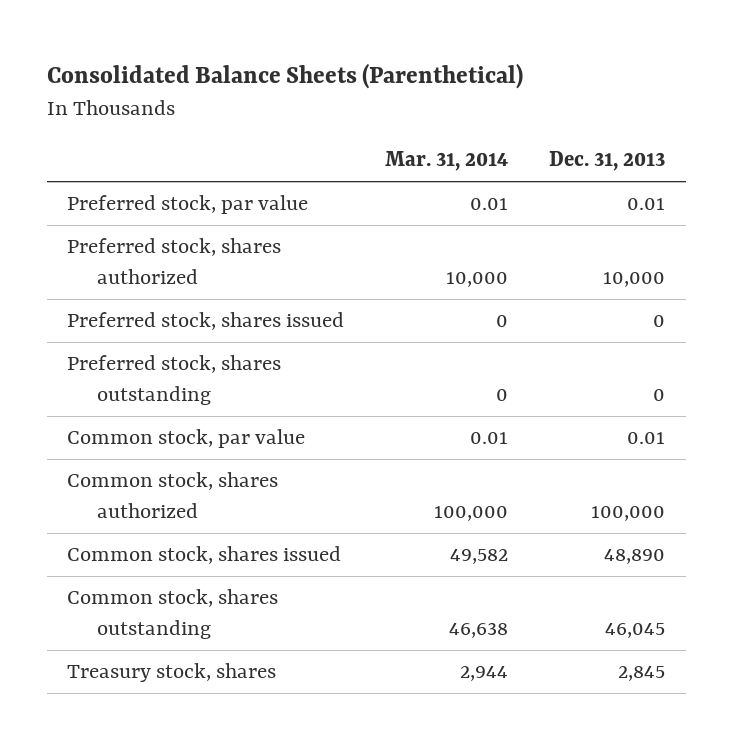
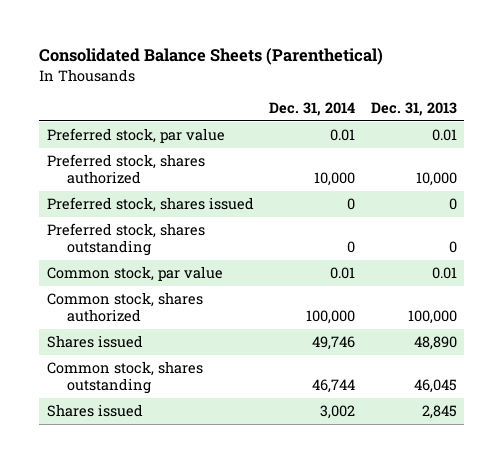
- | Mar. 31, 2014 | Dec. 31, 2013
+ | Dec. 31, 2014 | Dec. 31, 2013
- Common stock, shares issued | 49,582 | 48,890
+ Shares issued | 49,746 | 48,890
- Treasury stock, shares | 2,944 | 2,845
+ Shares issued | 3,002 | 2,845

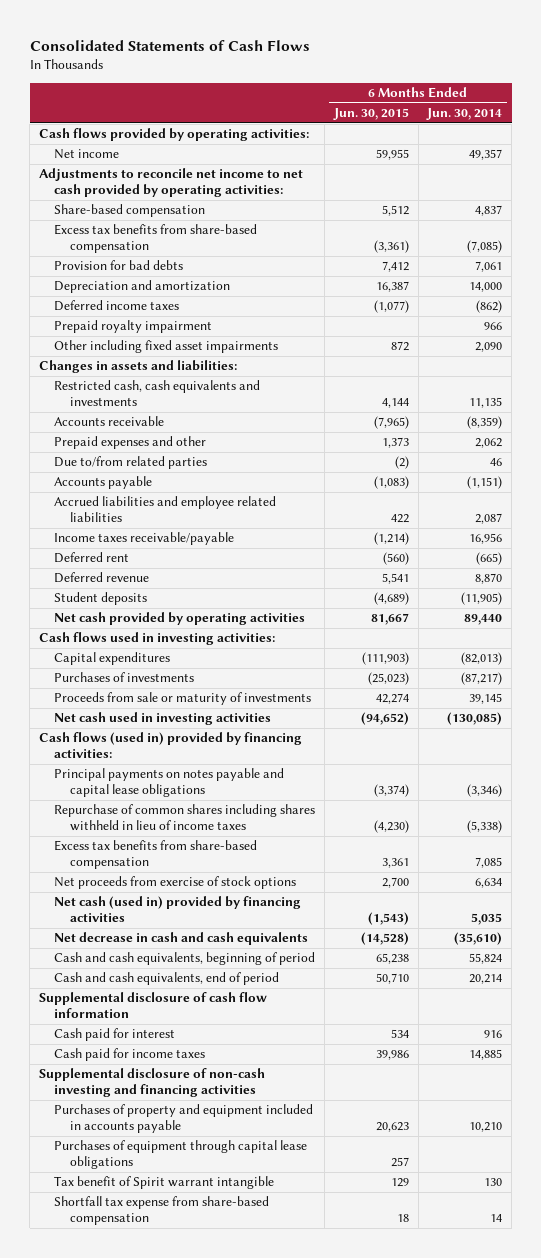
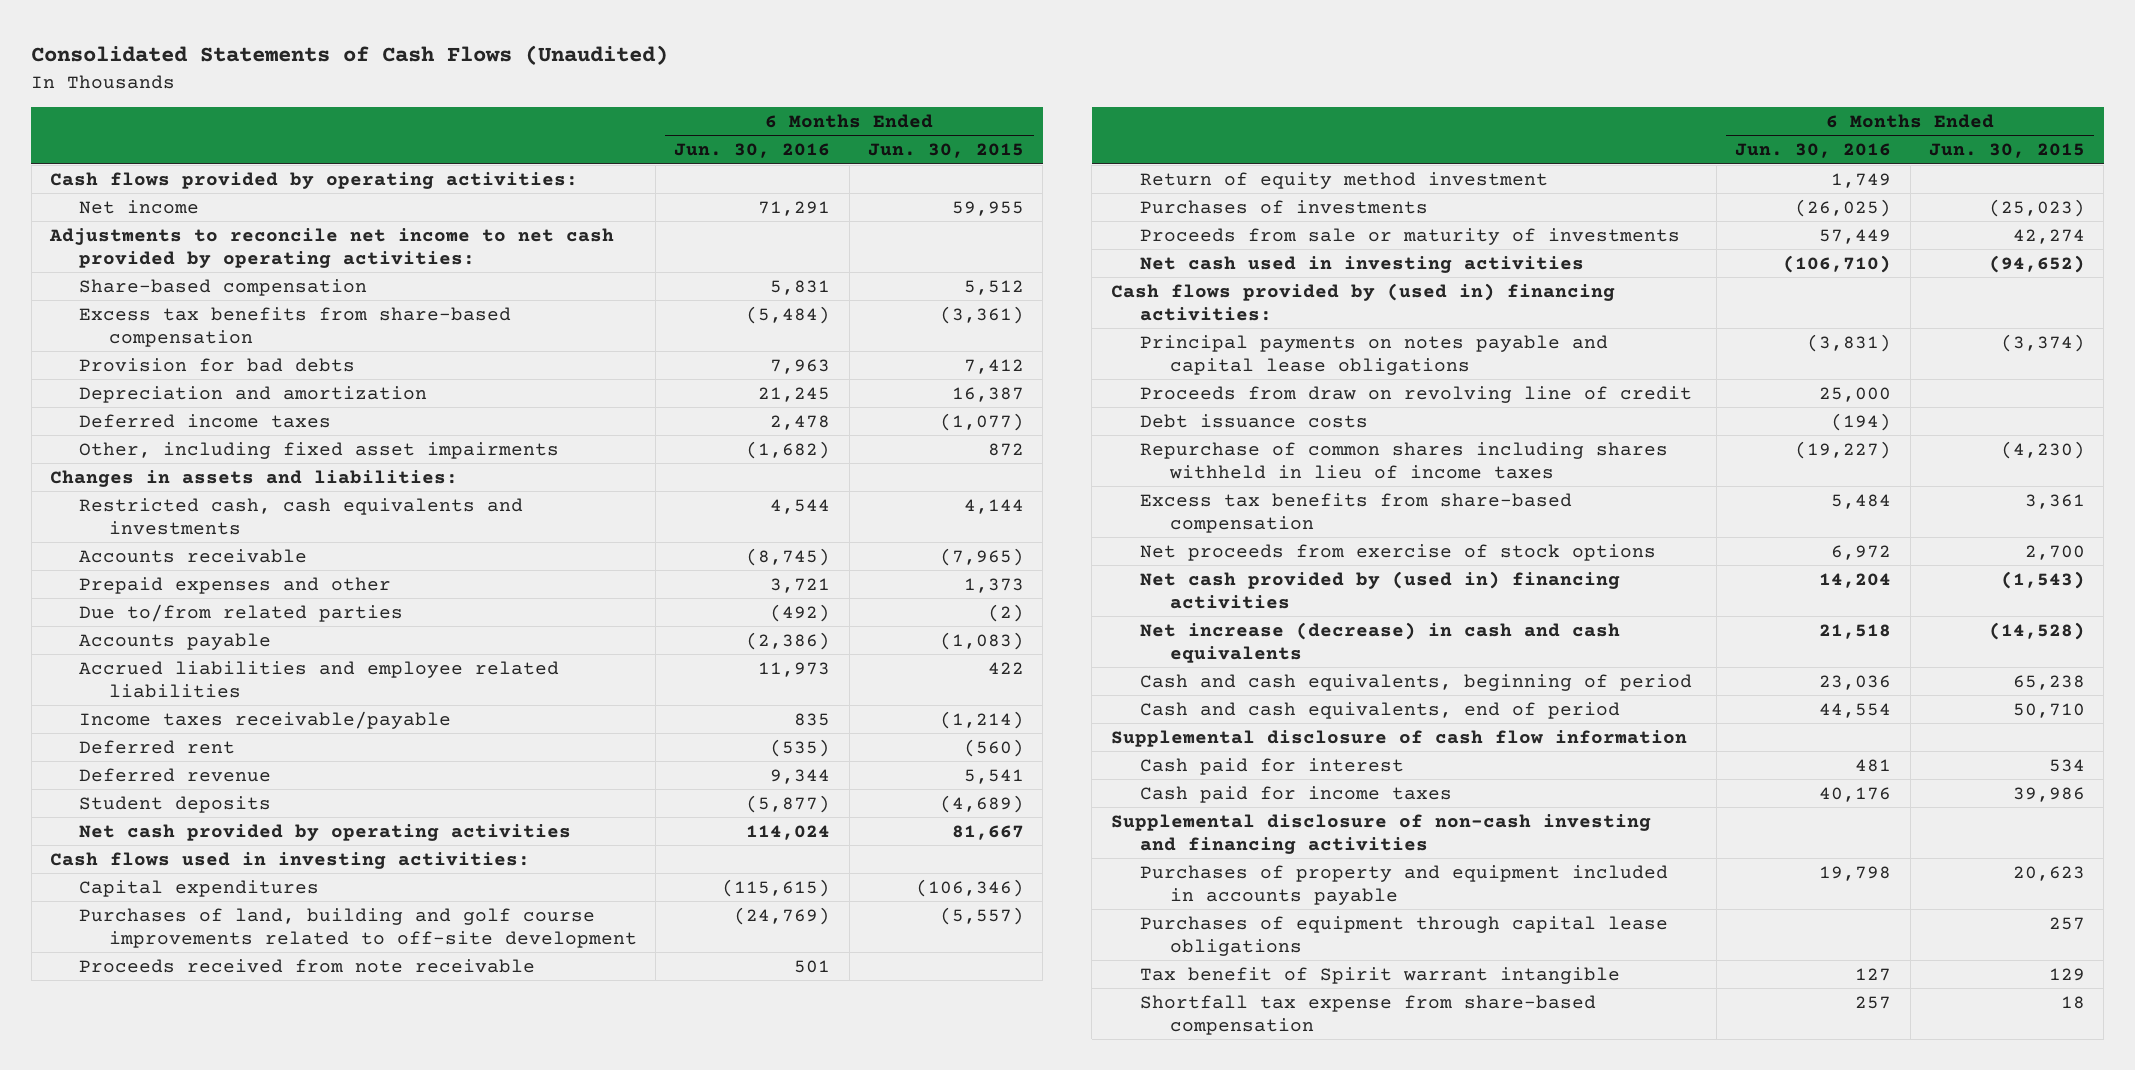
- Consolidated Statements of Cash Flows
+ Consolidated Statements of Cash Flows (Unaudited)
- | 6 Months Ended Jun. 30, 2015 | 6 Months Ended Jun. 30, 2014
+ | 6 Months Ended Jun. 30, 2016 | 6 Months Ended Jun. 30, 2015
- Prepaid royalty impairment | | 966
- Other including fixed asset impairments | 872 | 2,090
+ Other, including fixed asset impairments | (1,682) | 872
- Capital expenditures | (111,903) | (82,013)
+ Capital expenditures | (115,615) | (106,346)
+ Purchases of land, building and golf course improvements related to off-site development | (24,769) | (5,557)
+ Proceeds received from note receivable | 501 |
+ Return of equity method investment | 1,749 |
- Cash flows (used in) provided by financing activities:
+ Cash flows provided by (used in) financing activities:
+ Proceeds from draw on revolving line of credit | 25,000 |
+ Debt issuance costs | (194) |
- Net cash (used in) provided by financing activities | (1,543) | 5,035
- Net decrease in cash and cash equivalents | (14,528) | (35,610)
+ Net cash provided by (used in) financing activities | 14,204 | (1,543)
+ Net increase (decrease) in cash and cash equivalents | 21,518 | (14,528)

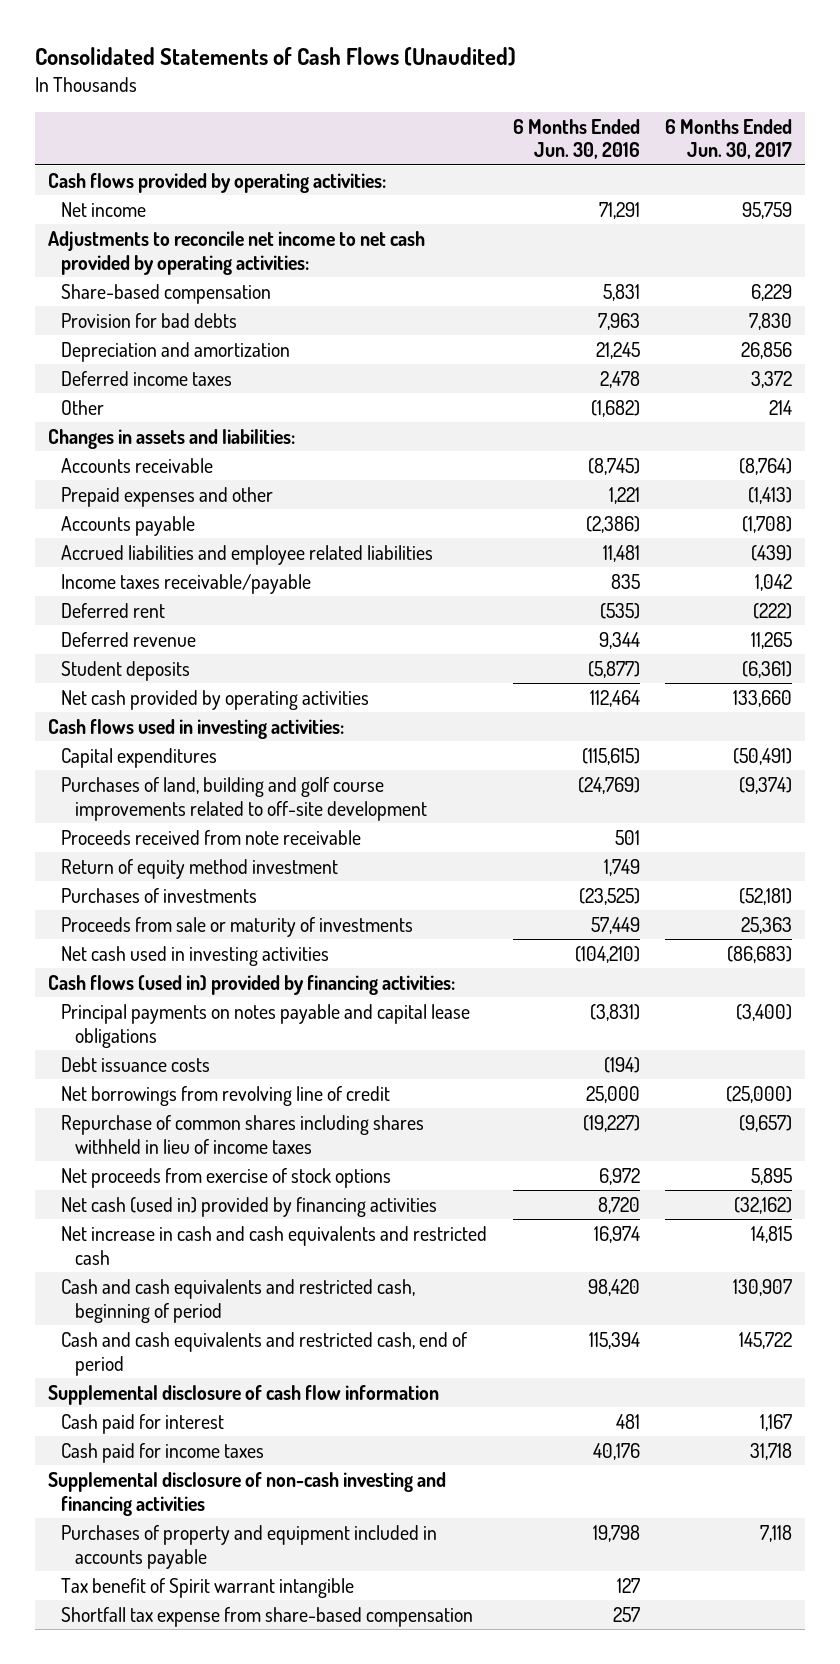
- | 6 Months Ended Jun. 30, 2016 | 6 Months Ended Jun. 30, 2015
+ | 6 Months Ended Jun. 30, 2016 | 6 Months Ended Jun. 30, 2017
- Excess tax benefits from share-based compensation | (5,484) | (3,361)
- Other, including fixed asset impairments | (1,682) | 872
+ Other | (1,682) | 214
- Restricted cash, cash equivalents and investments | 4,544 | 4,144
- Prepaid expenses and other | 3,721 | 1,373
- Due to/from related parties | (492) | (2)
+ Prepaid expenses and other | 1,221 | (1,413)
- Accrued liabilities and employee related liabilities | 11,973 | 422
+ Accrued liabilities and employee related liabilities | 11,481 | (439)
- Net cash provided by operating activities | 114,024 | 81,667
+ Net cash provided by operating activities | 112,464 | 133,660
- Purchases of investments | (26,025) | (25,023)
+ Purchases of investments | (23,525) | (52,181)
- Net cash used in investing activities | (106,710) | (94,652)
- Cash flows provided by (used in) financing activities:
+ Net cash used in investing activities | (104,210) | (86,683)
+ Cash flows (used in) provided by financing activities:
- Proceeds from draw on revolving line of credit | 25,000 |
+ Net borrowings from revolving line of credit | 25,000 | (25,000)
- Excess tax benefits from share-based compensation | 5,484 | 3,361
- Net cash provided by (used in) financing activities | 14,204 | (1,543)
- Net increase (decrease) in cash and cash equivalents | 21,518 | (14,528)
- Cash and cash equivalents, beginning of period | 23,036 | 65,238
- Cash and cash equivalents, end of period | 44,554 | 50,710
+ Net cash (used in) provided by financing activities | 8,720 | (32,162)
+ Net increase in cash and cash equivalents and restricted cash | 16,974 | 14,815
+ Cash and cash equivalents and restricted cash, beginning of period | 98,420 | 130,907
+ Cash and cash equivalents and restricted cash, end of period | 115,394 | 145,722
- Purchases of equipment through capital lease obligations | | 257

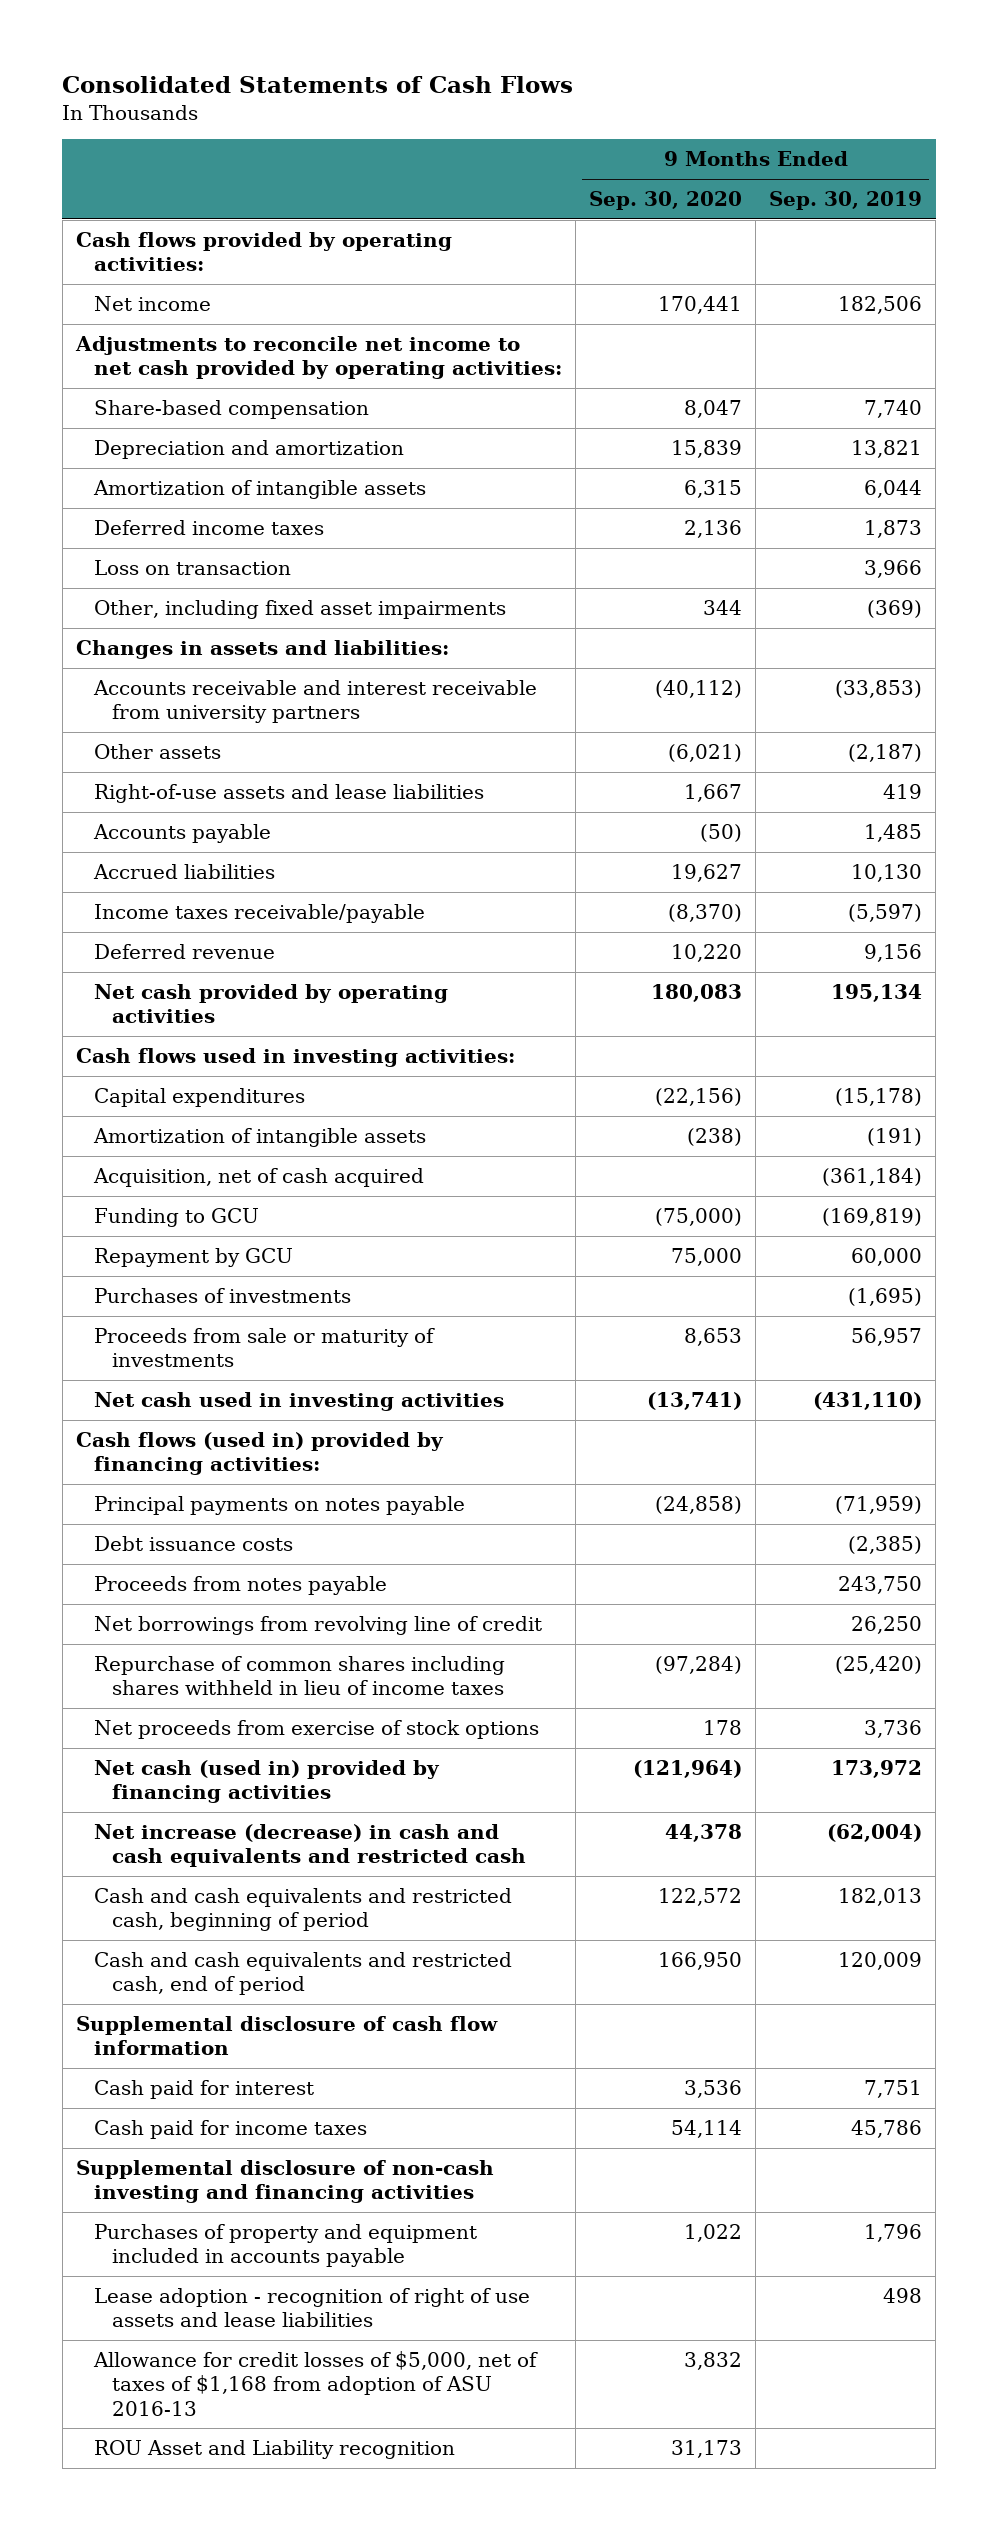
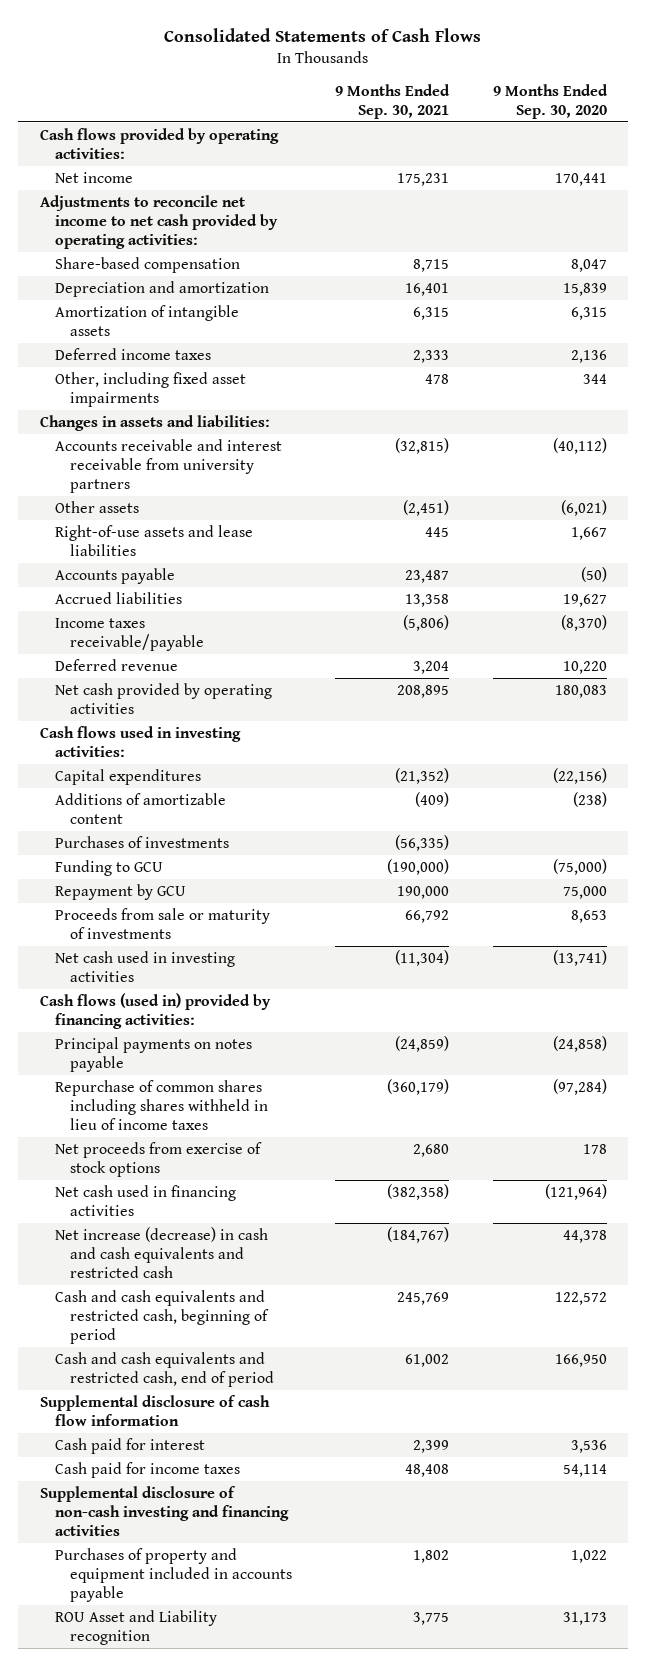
- | 9 Months Ended Sep. 30, 2020 | 9 Months Ended Sep. 30, 2019
+ | 9 Months Ended Sep. 30, 2021 | 9 Months Ended Sep. 30, 2020
- Loss on transaction | | 3,966
- Amortization of intangible assets | (238) | (191)
- Acquisition, net of cash acquired | | (361,184)
+ Additions of amortizable content | (409) | (238)
moved up: Purchases of investments | (56,335) |
- Debt issuance costs | | (2,385)
- Proceeds from notes payable | | 243,750
- Net borrowings from revolving line of credit | | 26,250
- Net cash (used in) provided by financing activities | (121,964) | 173,972
+ Net cash used in financing activities | (382,358) | (121,964)
- Lease adoption - recognition of right of use assets and lease liabilities | | 498
- Allowance for credit losses of $5,000, net of taxes of $1,168 from adoption of ASU 2016-13 | 3,832 |

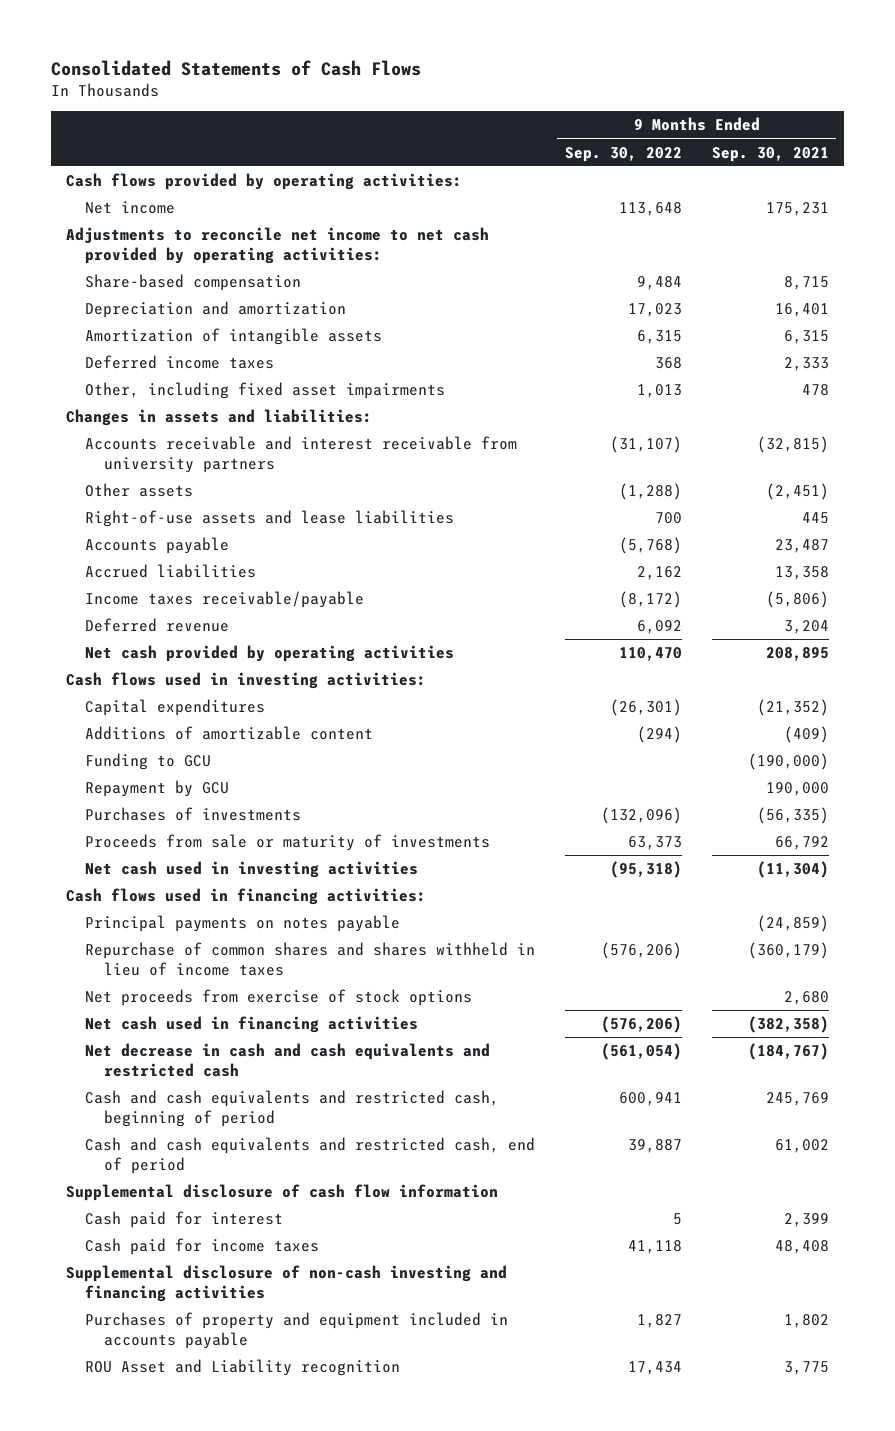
- | 9 Months Ended Sep. 30, 2021 | 9 Months Ended Sep. 30, 2020
+ | 9 Months Ended Sep. 30, 2022 | 9 Months Ended Sep. 30, 2021
moved down: Purchases of investments | (132,096) | (56,335)
- Cash flows (used in) provided by financing activities:
+ Cash flows used in financing activities:
- Repurchase of common shares including shares withheld in lieu of income taxes | (360,179) | (97,284)
+ Repurchase of common shares and shares withheld in lieu of income taxes | (576,206) | (360,179)
- Net increase (decrease) in cash and cash equivalents and restricted cash | (184,767) | 44,378
+ Net decrease in cash and cash equivalents and restricted cash | (561,054) | (184,767)

